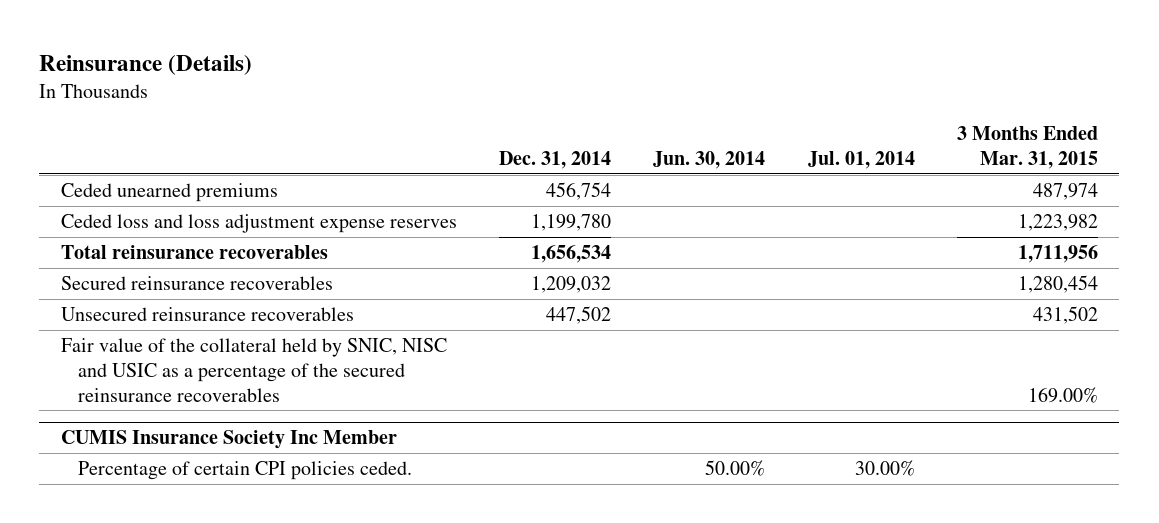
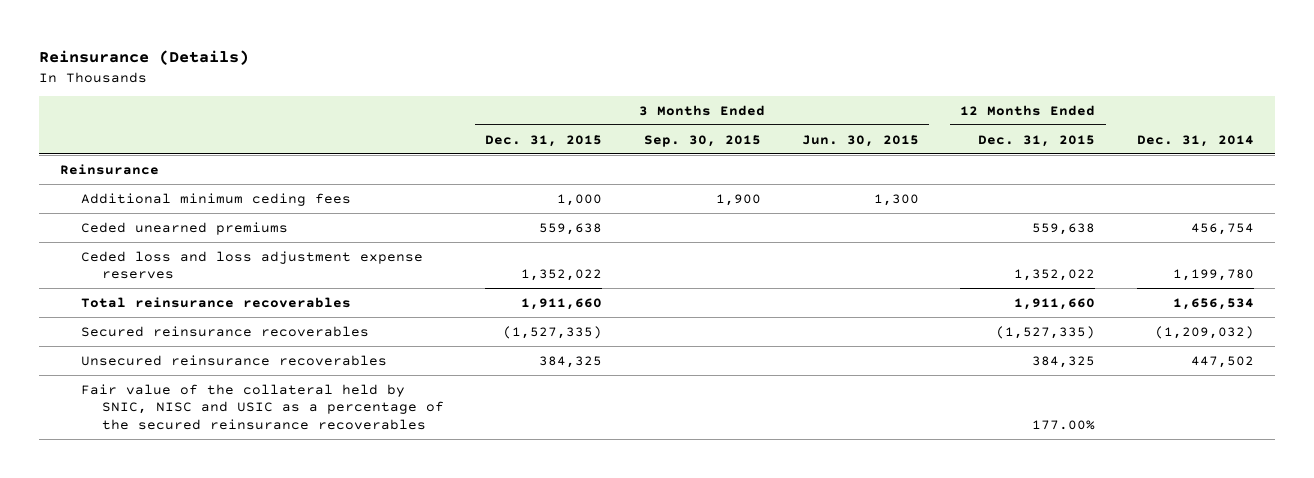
- | Dec. 31, 2014 | Jun. 30, 2014 | Jul. 01, 2014 | 3 Months Ended Mar. 31, 2015
+ | 3 Months Ended Dec. 31, 2015 | 3 Months Ended Sep. 30, 2015 | 3 Months Ended Jun. 30, 2015 | 12 Months Ended Dec. 31, 2015 | Dec. 31, 2014
+ Reinsurance
+ Additional minimum ceding fees | 1,000 | 1,900 | 1,300 | |
- Secured reinsurance recoverables | 1,209,032 | | | 1,280,454
+ Secured reinsurance recoverables | (1,527,335) | | | (1,527,335) | (1,209,032)
- CUMIS Insurance Society Inc Member
- Percentage of certain CPI policies ceded. | | 50.00% | 30.00% |

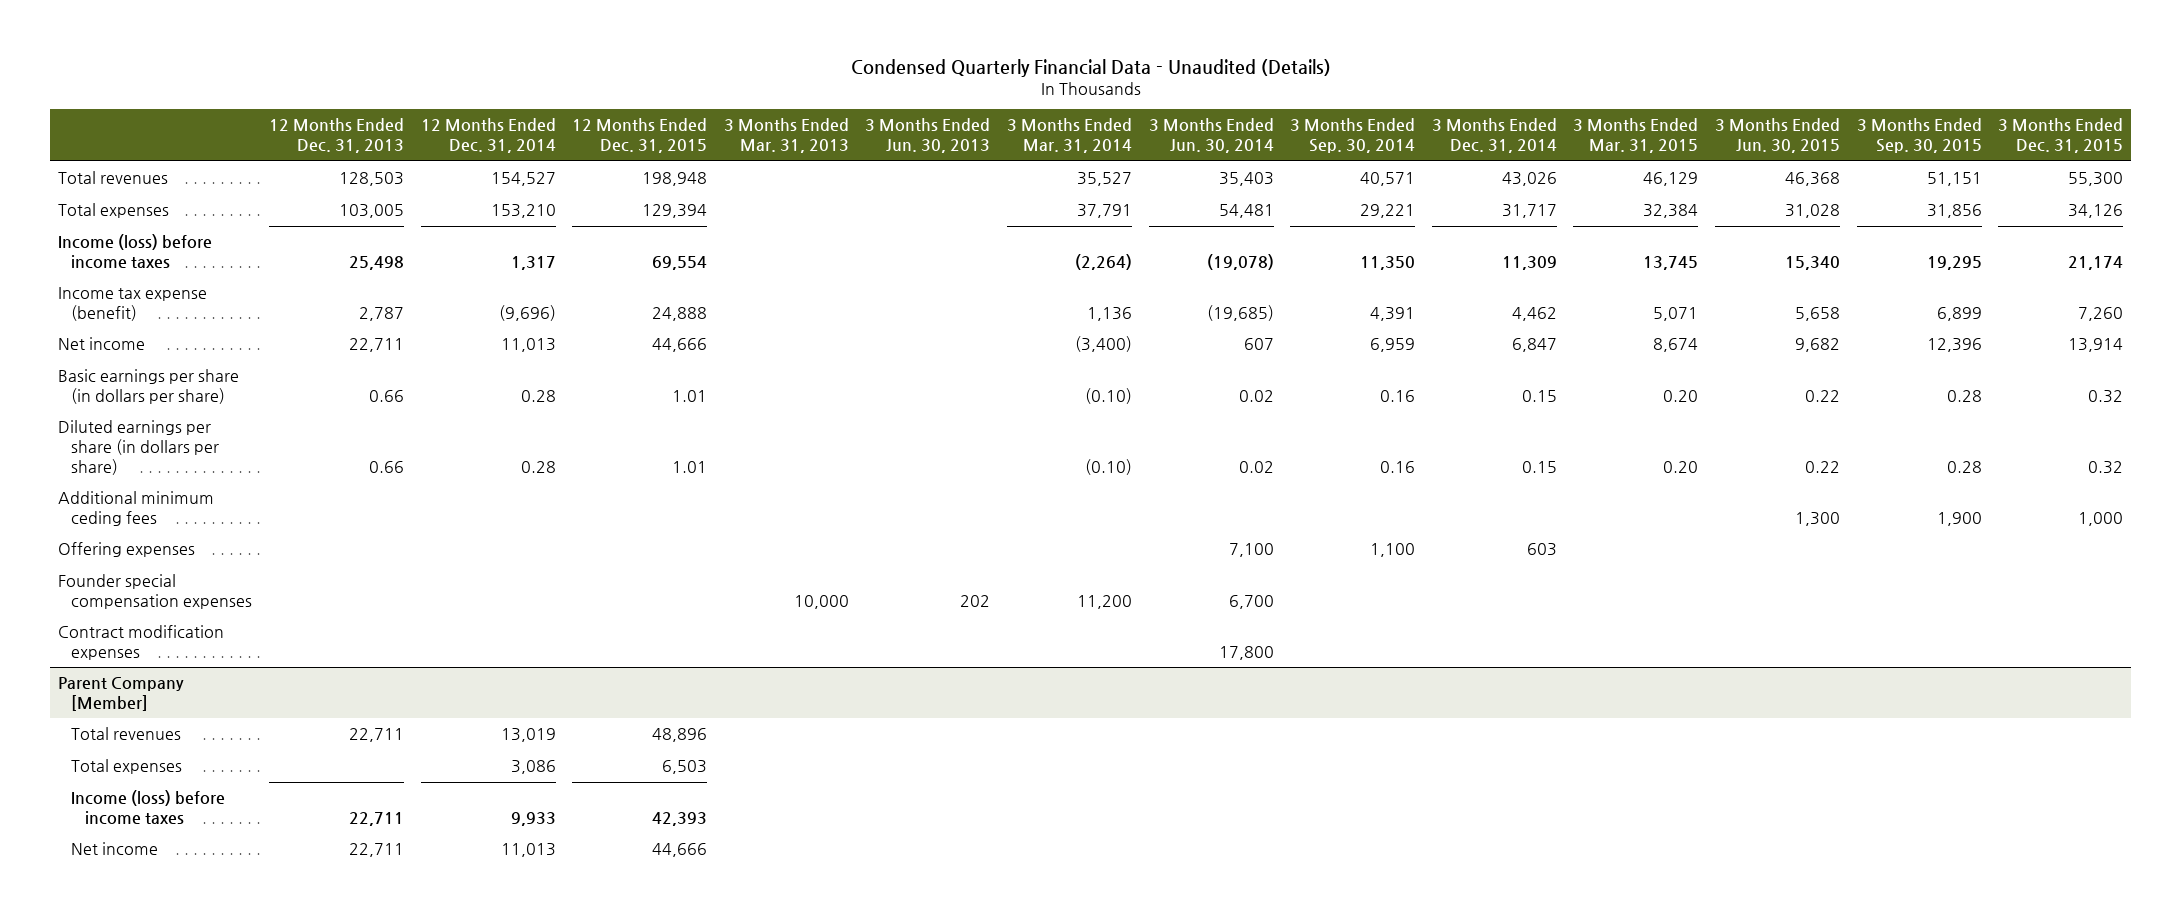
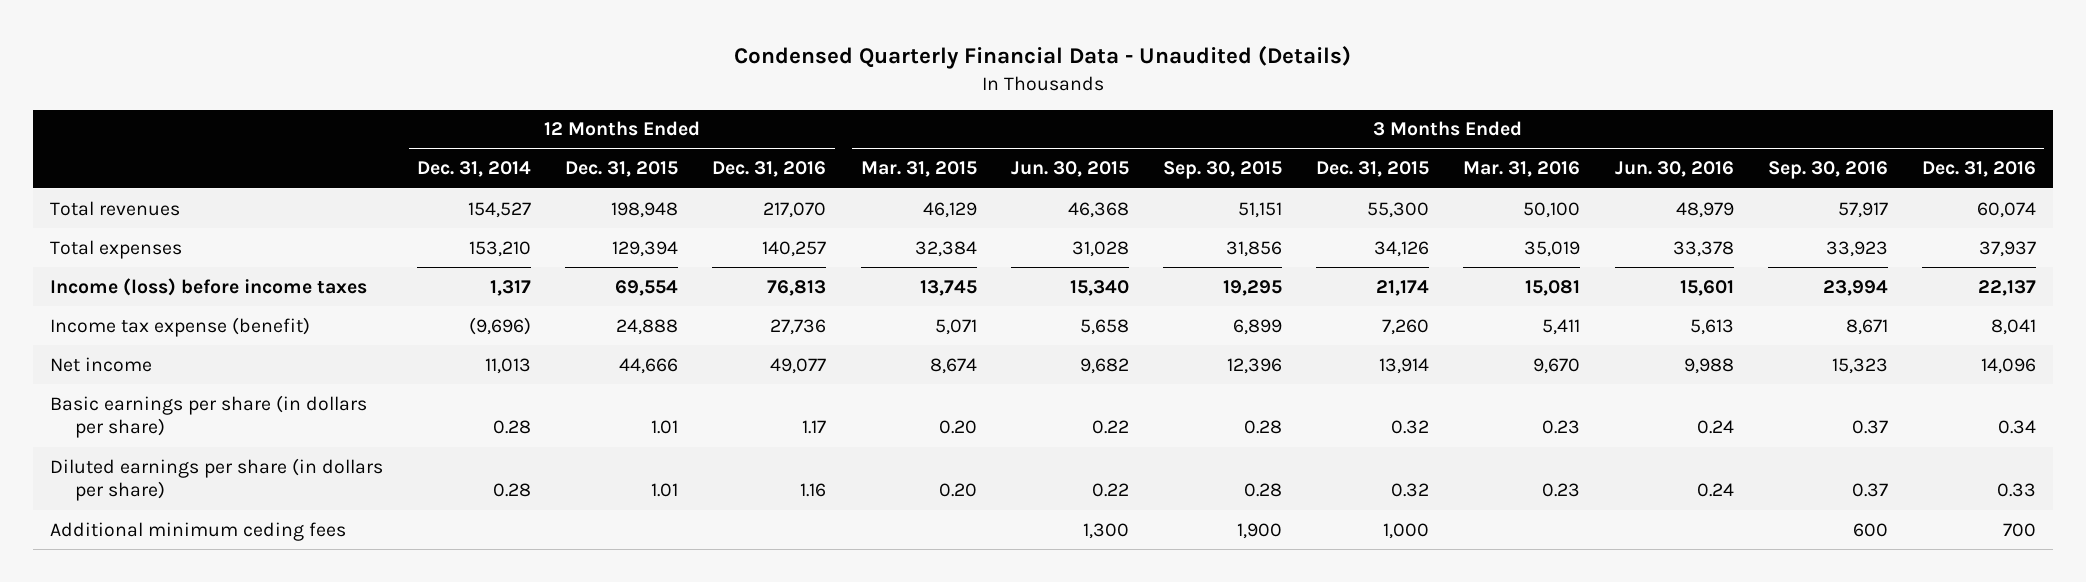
- | 12 Months Ended Dec. 31, 2013 | 12 Months Ended Dec. 31, 2014 | 12 Months Ended Dec. 31, 2015 | 3 Months Ended Mar. 31, 2013 | 3 Months Ended Jun. 30, 2013 | 3 Months Ended Mar. 31, 2014 | 3 Months Ended Jun. 30, 2014 | 3 Months Ended Sep. 30, 2014 | 3 Months Ended Dec. 31, 2014 | 3 Months Ended Mar. 31, 2015 | 3 Months Ended Jun. 30, 2015 | 3 Months Ended Sep. 30, 2015 | 3 Months Ended Dec. 31, 2015
+ | 12 Months Ended Dec. 31, 2014 | 12 Months Ended Dec. 31, 2015 | 12 Months Ended Dec. 31, 2016 | 3 Months Ended Mar. 31, 2015 | 3 Months Ended Jun. 30, 2015 | 3 Months Ended Sep. 30, 2015 | 3 Months Ended Dec. 31, 2015 | 3 Months Ended Mar. 31, 2016 | 3 Months Ended Jun. 30, 2016 | 3 Months Ended Sep. 30, 2016 | 3 Months Ended Dec. 31, 2016
- Offering expenses | | | | | | | 7,100 | 1,100 | 603 | | | |
- Founder special compensation expenses | | | | 10,000 | 202 | 11,200 | 6,700 | | | | | |
- Contract modification expenses | | | | | | | 17,800 | | | | | |
- Parent Company [Member]
- Total revenues | 22,711 | 13,019 | 48,896 | | | | | | | | | |
- Total expenses | | 3,086 | 6,503 | | | | | | | | | |
- Income (loss) before income taxes | 22,711 | 9,933 | 42,393 | | | | | | | | | |
- Net income | 22,711 | 11,013 | 44,666 | | | | | | | | | |

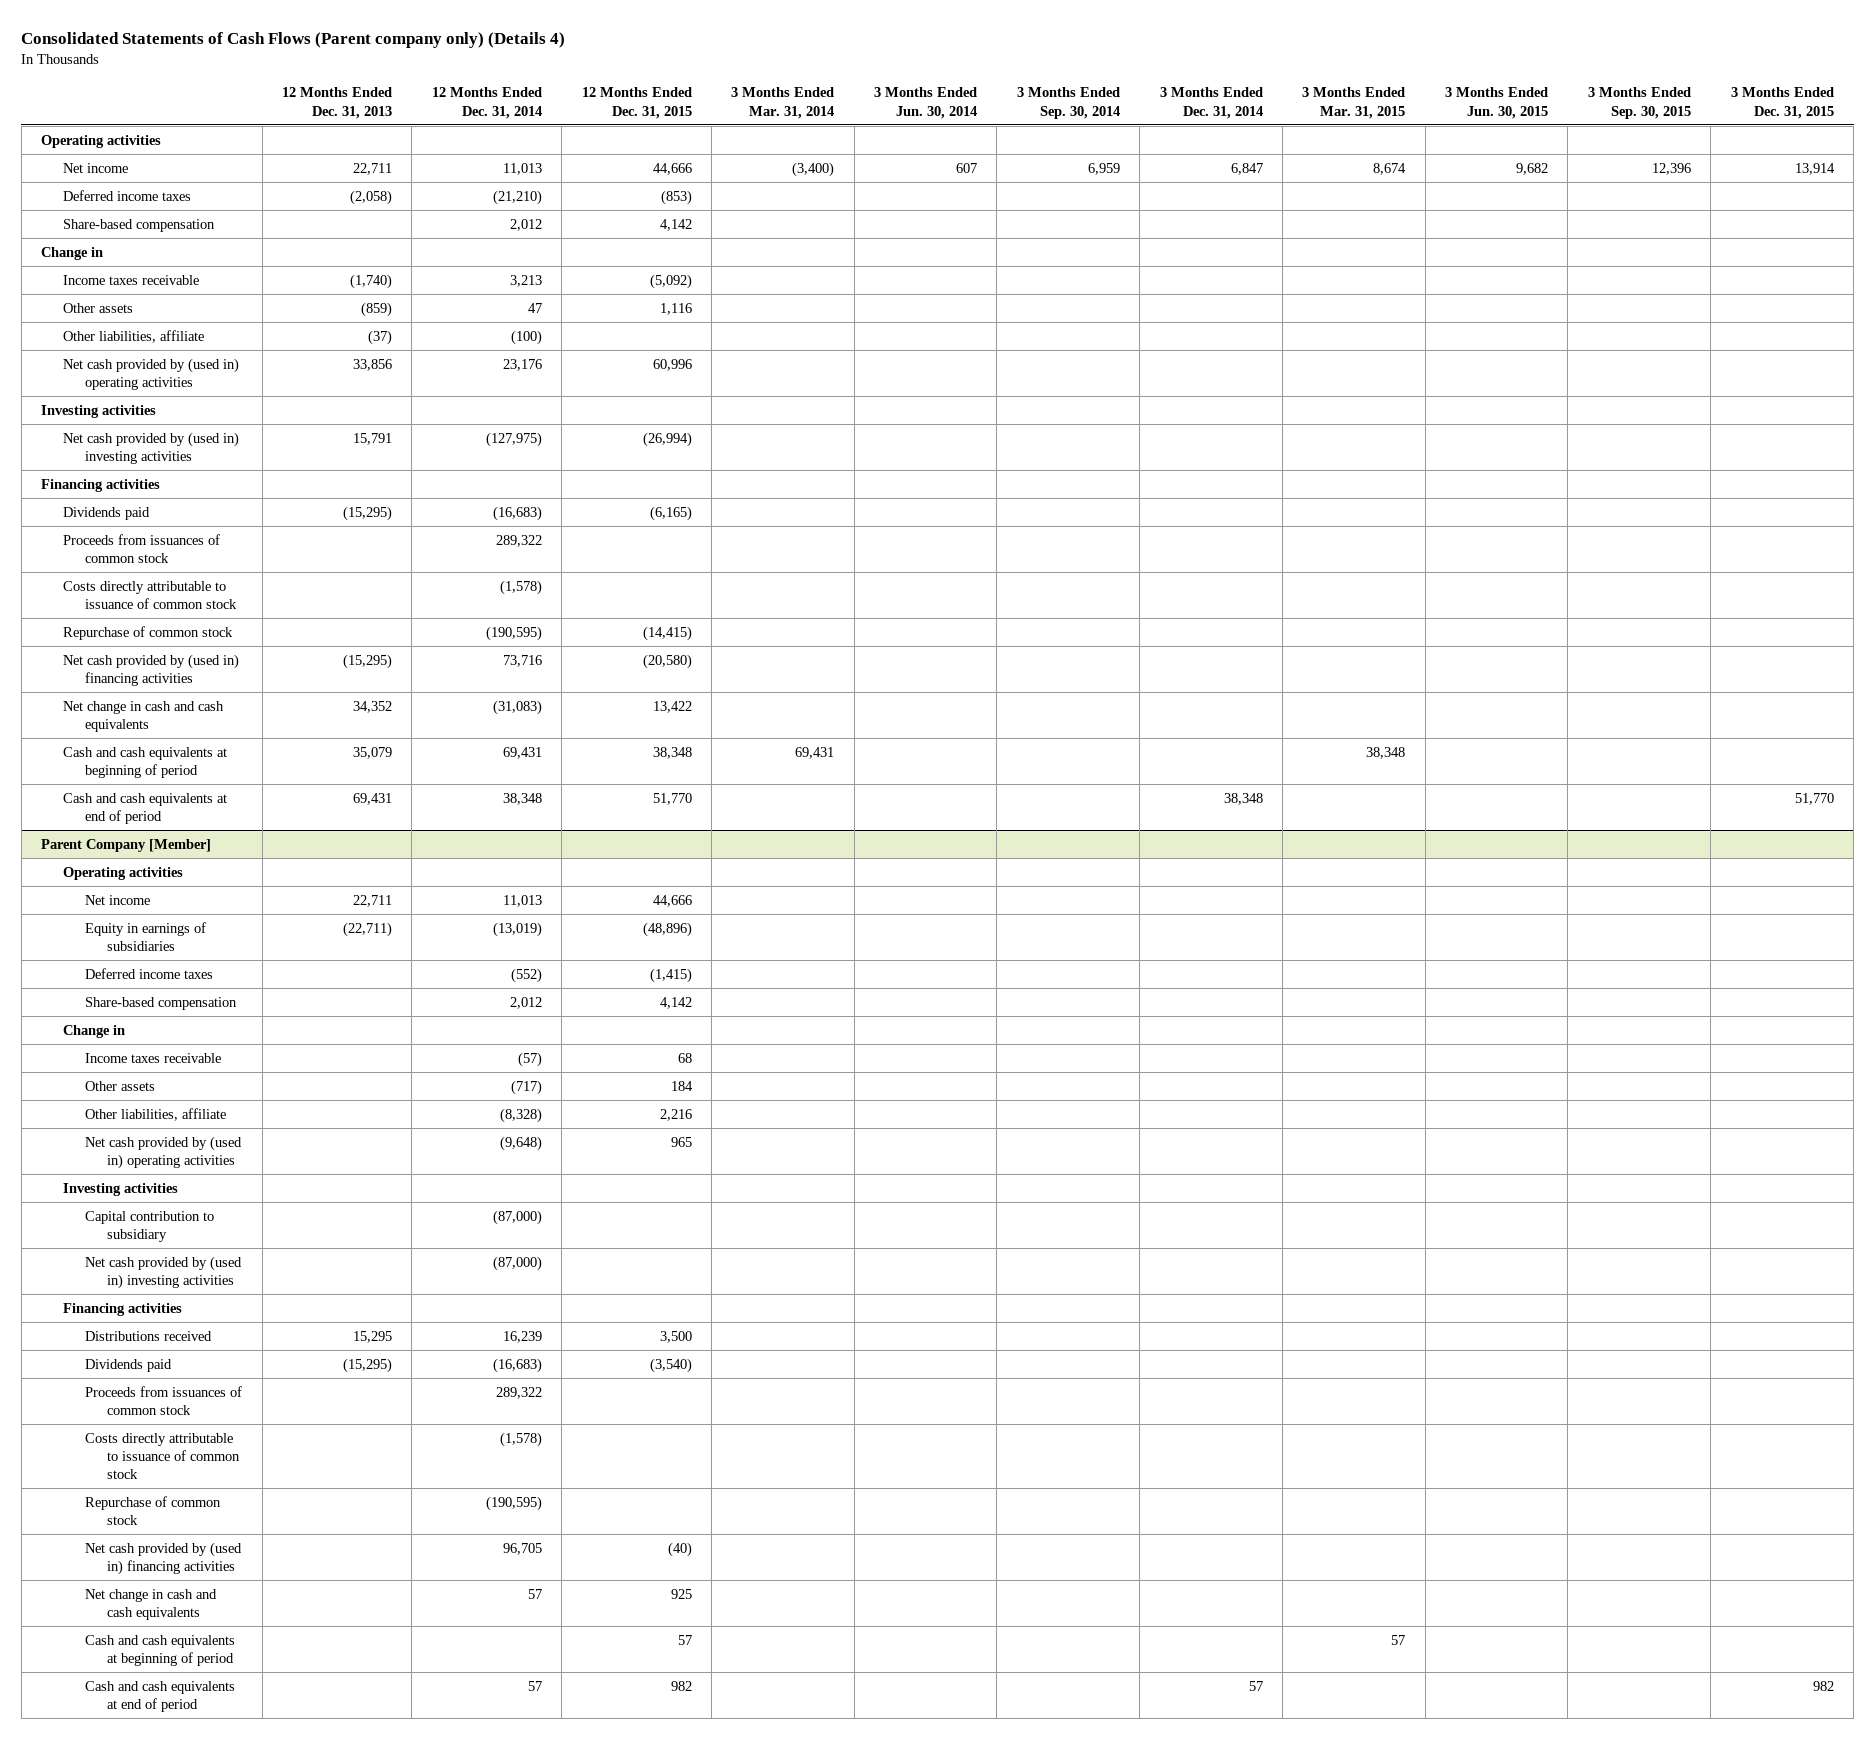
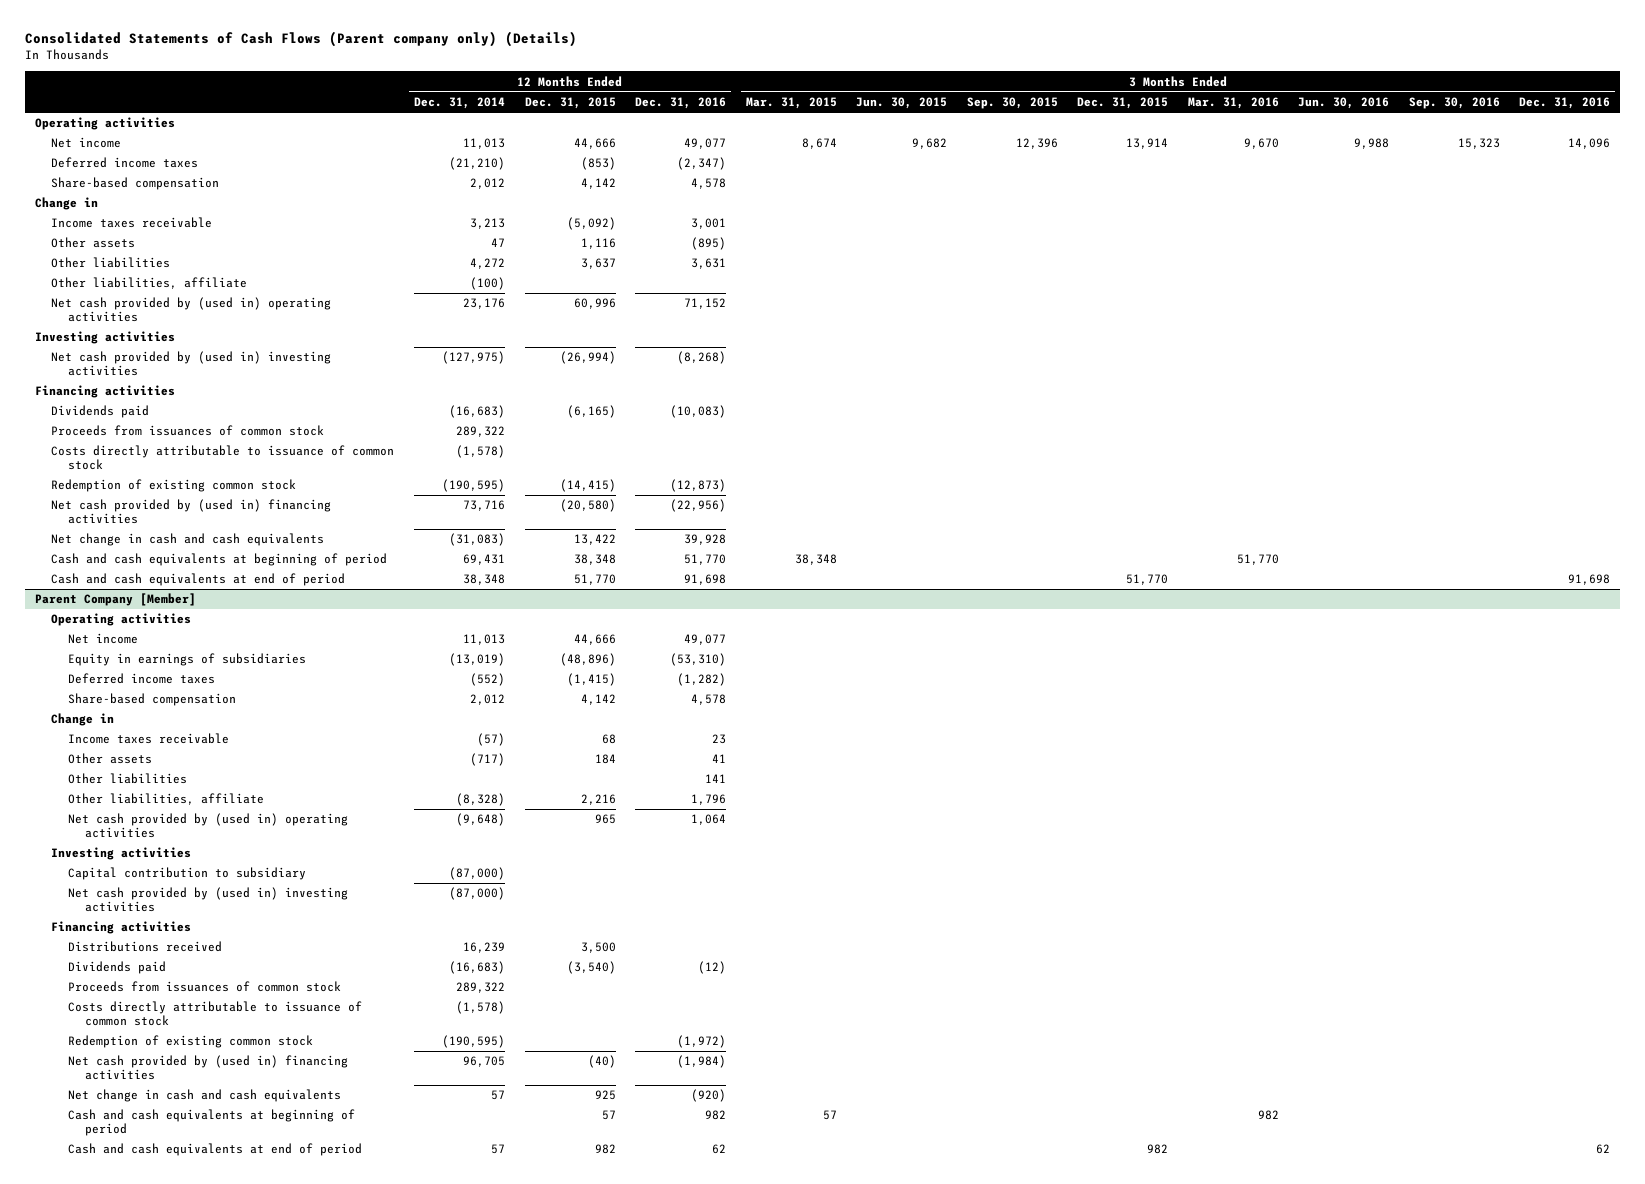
- Consolidated Statements of Cash Flows (Parent company only) (Details 4)
+ Consolidated Statements of Cash Flows (Parent company only) (Details)
- | 12 Months Ended Dec. 31, 2013 | 12 Months Ended Dec. 31, 2014 | 12 Months Ended Dec. 31, 2015 | 3 Months Ended Mar. 31, 2014 | 3 Months Ended Jun. 30, 2014 | 3 Months Ended Sep. 30, 2014 | 3 Months Ended Dec. 31, 2014 | 3 Months Ended Mar. 31, 2015 | 3 Months Ended Jun. 30, 2015 | 3 Months Ended Sep. 30, 2015 | 3 Months Ended Dec. 31, 2015
+ | 12 Months Ended Dec. 31, 2014 | 12 Months Ended Dec. 31, 2015 | 12 Months Ended Dec. 31, 2016 | 3 Months Ended Mar. 31, 2015 | 3 Months Ended Jun. 30, 2015 | 3 Months Ended Sep. 30, 2015 | 3 Months Ended Dec. 31, 2015 | 3 Months Ended Mar. 31, 2016 | 3 Months Ended Jun. 30, 2016 | 3 Months Ended Sep. 30, 2016 | 3 Months Ended Dec. 31, 2016
+ Other liabilities | 4,272 | 3,637 | 3,631 | | | | | | | |
- Repurchase of common stock | | (190,595) | (14,415) | | | | | | | |
+ Redemption of existing common stock | (190,595) | (14,415) | (12,873) | | | | | | | |
@ Parent Company [Member]
+ Other liabilities | | | 141 | | | | | | | |
- Repurchase of common stock | | (190,595) | | | | | | | | |
+ Redemption of existing common stock | (190,595) | | (1,972) | | | | | | | |

